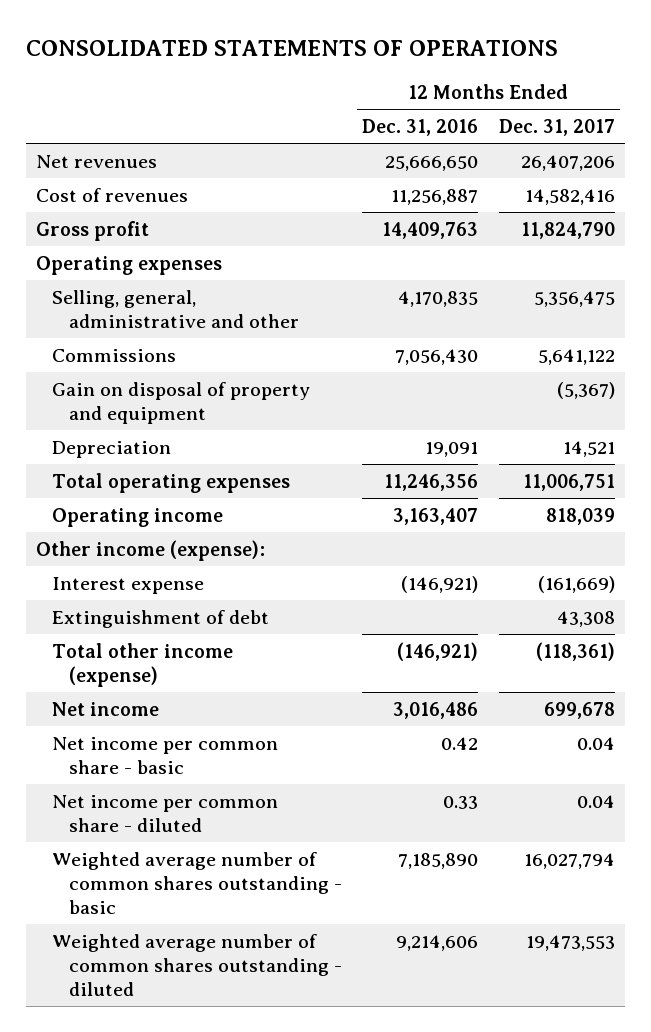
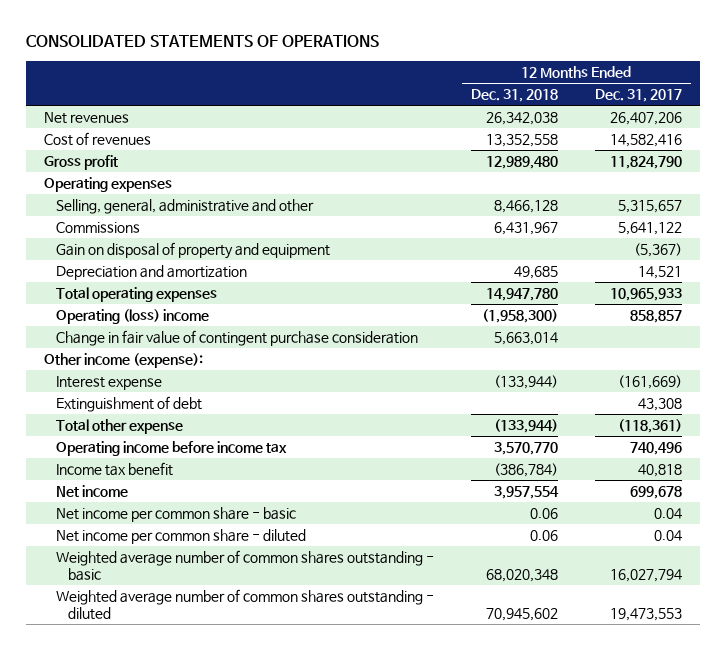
- | 12 Months Ended Dec. 31, 2016 | 12 Months Ended Dec. 31, 2017
+ | 12 Months Ended Dec. 31, 2018 | 12 Months Ended Dec. 31, 2017
- Selling, general, administrative and other | 4,170,835 | 5,356,475
+ Selling, general, administrative and other | 8,466,128 | 5,315,657
- Depreciation | 19,091 | 14,521
- Total operating expenses | 11,246,356 | 11,006,751
- Operating income | 3,163,407 | 818,039
+ Depreciation and amortization | 49,685 | 14,521
+ Total operating expenses | 14,947,780 | 10,965,933
+ Operating (loss) income | (1,958,300) | 858,857
+ Change in fair value of contingent purchase consideration | 5,663,014 |
- Total other income (expense) | (146,921) | (118,361)
+ Total other expense | (133,944) | (118,361)
+ Operating income before income tax | 3,570,770 | 740,496
+ Income tax benefit | (386,784) | 40,818

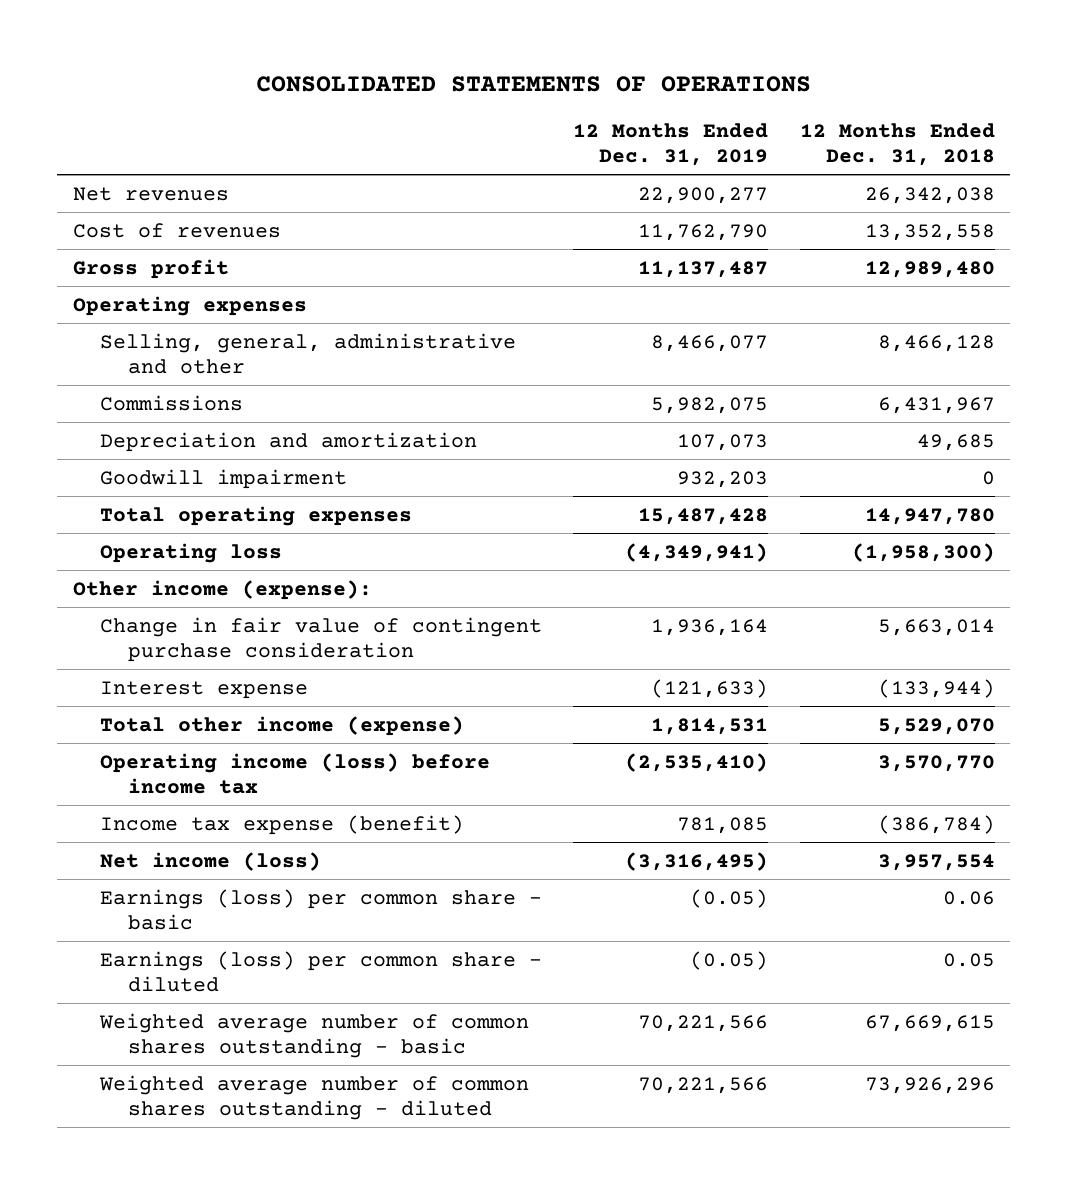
- | 12 Months Ended Dec. 31, 2018 | 12 Months Ended Dec. 31, 2017
+ | 12 Months Ended Dec. 31, 2019 | 12 Months Ended Dec. 31, 2018
- Gain on disposal of property and equipment | | (5,367)
+ Goodwill impairment | 932,203 | 0
- Operating (loss) income | (1,958,300) | 858,857
+ Operating loss | (4,349,941) | (1,958,300)
moved down: Change in fair value of contingent purchase consideration | 1,936,164 | 5,663,014
- Extinguishment of debt | | 43,308
- Total other expense | (133,944) | (118,361)
- Operating income before income tax | 3,570,770 | 740,496
- Income tax benefit | (386,784) | 40,818
- Net income | 3,957,554 | 699,678
- Net income per common share - basic | 0.06 | 0.04
- Net income per common share - diluted | 0.06 | 0.04
- Weighted average number of common shares outstanding - basic | 68,020,348 | 16,027,794
- Weighted average number of common shares outstanding - diluted | 70,945,602 | 19,473,553
+ Total other income (expense) | 1,814,531 | 5,529,070
+ Operating income (loss) before income tax | (2,535,410) | 3,570,770
+ Income tax expense (benefit) | 781,085 | (386,784)
+ Net income (loss) | (3,316,495) | 3,957,554
+ Earnings (loss) per common share - basic | (0.05) | 0.06
+ Earnings (loss) per common share - diluted | (0.05) | 0.05
+ Weighted average number of common shares outstanding - basic | 70,221,566 | 67,669,615
+ Weighted average number of common shares outstanding - diluted | 70,221,566 | 73,926,296

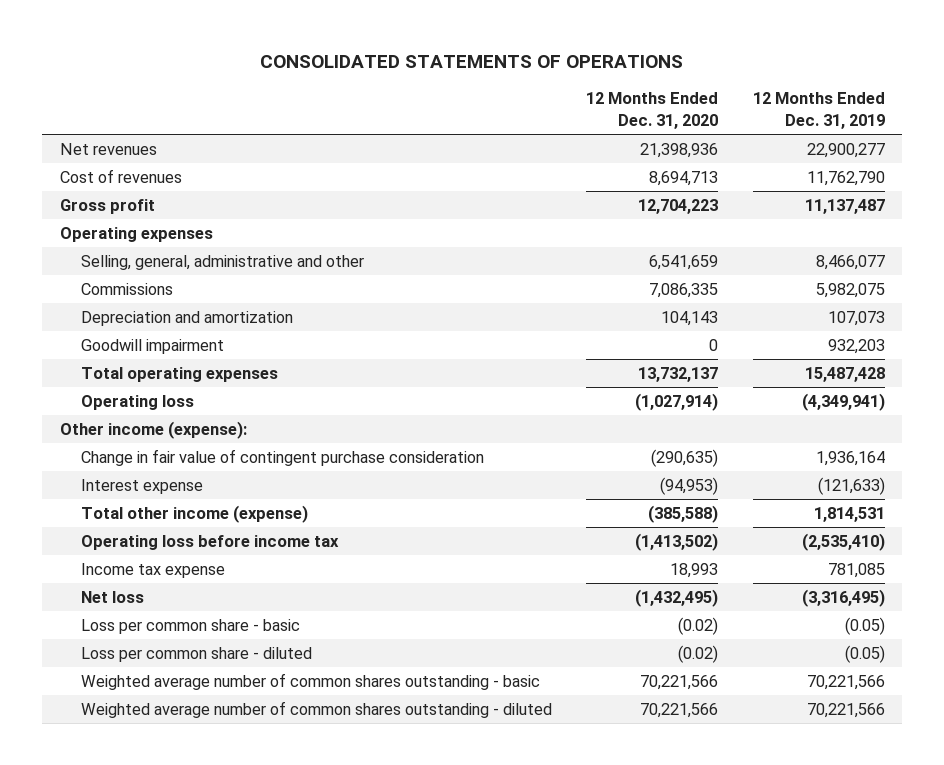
- | 12 Months Ended Dec. 31, 2019 | 12 Months Ended Dec. 31, 2018
+ | 12 Months Ended Dec. 31, 2020 | 12 Months Ended Dec. 31, 2019
- Operating income (loss) before income tax | (2,535,410) | 3,570,770
- Income tax expense (benefit) | 781,085 | (386,784)
- Net income (loss) | (3,316,495) | 3,957,554
- Earnings (loss) per common share - basic | (0.05) | 0.06
- Earnings (loss) per common share - diluted | (0.05) | 0.05
+ Operating loss before income tax | (1,413,502) | (2,535,410)
+ Income tax expense | 18,993 | 781,085
+ Net loss | (1,432,495) | (3,316,495)
+ Loss per common share - basic | (0.02) | (0.05)
+ Loss per common share - diluted | (0.02) | (0.05)

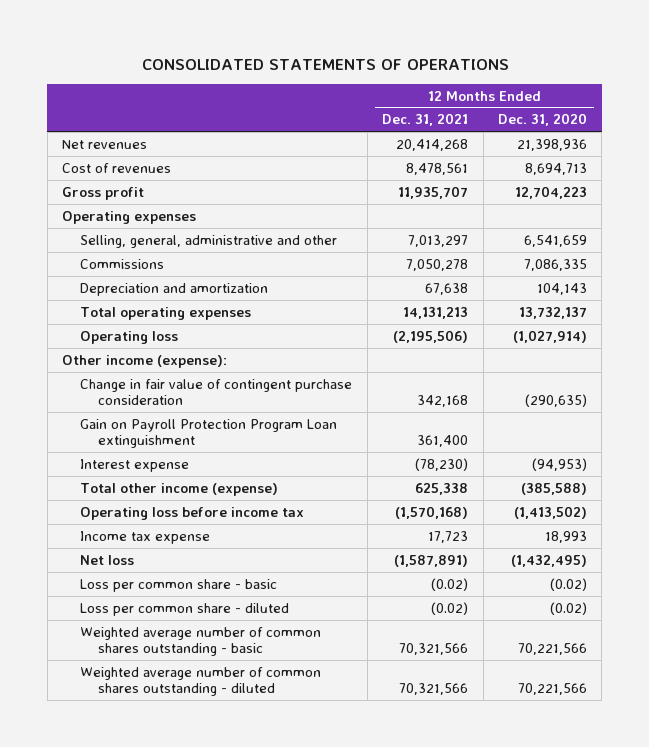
- | 12 Months Ended Dec. 31, 2020 | 12 Months Ended Dec. 31, 2019
+ | 12 Months Ended Dec. 31, 2021 | 12 Months Ended Dec. 31, 2020
- Goodwill impairment | 0 | 932,203
+ Gain on Payroll Protection Program Loan extinguishment | 361,400 |

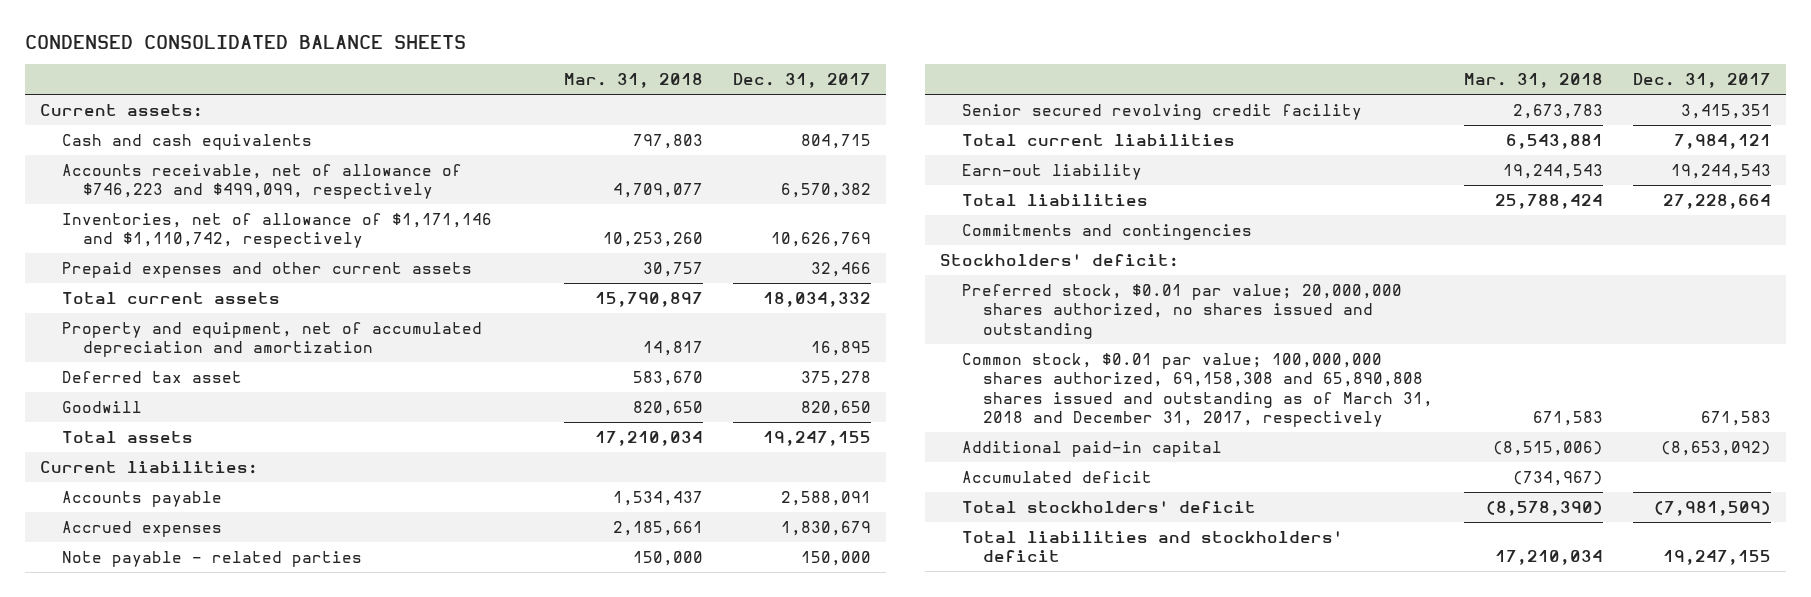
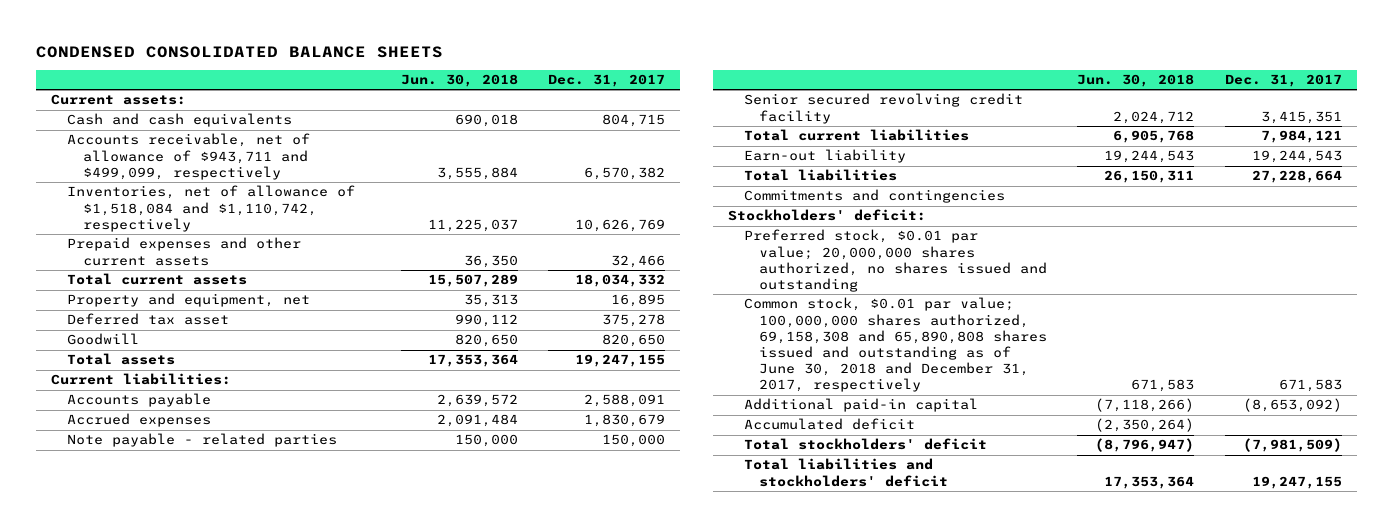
- | Mar. 31, 2018 | Dec. 31, 2017
+ | Jun. 30, 2018 | Dec. 31, 2017
- Accounts receivable, net of allowance of $746,223 and $499,099, respectively | 4,709,077 | 6,570,382
- Inventories, net of allowance of $1,171,146 and $1,110,742, respectively | 10,253,260 | 10,626,769
+ Accounts receivable, net of allowance of $943,711 and $499,099, respectively | 3,555,884 | 6,570,382
+ Inventories, net of allowance of $1,518,084 and $1,110,742, respectively | 11,225,037 | 10,626,769
- Property and equipment, net of accumulated depreciation and amortization | 14,817 | 16,895
+ Property and equipment, net | 35,313 | 16,895
- Common stock, $0.01 par value; 100,000,000 shares authorized, 69,158,308 and 65,890,808 shares issued and outstanding as of March 31, 2018 and December 31, 2017, respectively | 671,583 | 671,583
+ Common stock, $0.01 par value; 100,000,000 shares authorized, 69,158,308 and 65,890,808 shares issued and outstanding as of June 30, 2018 and December 31, 2017, respectively | 671,583 | 671,583

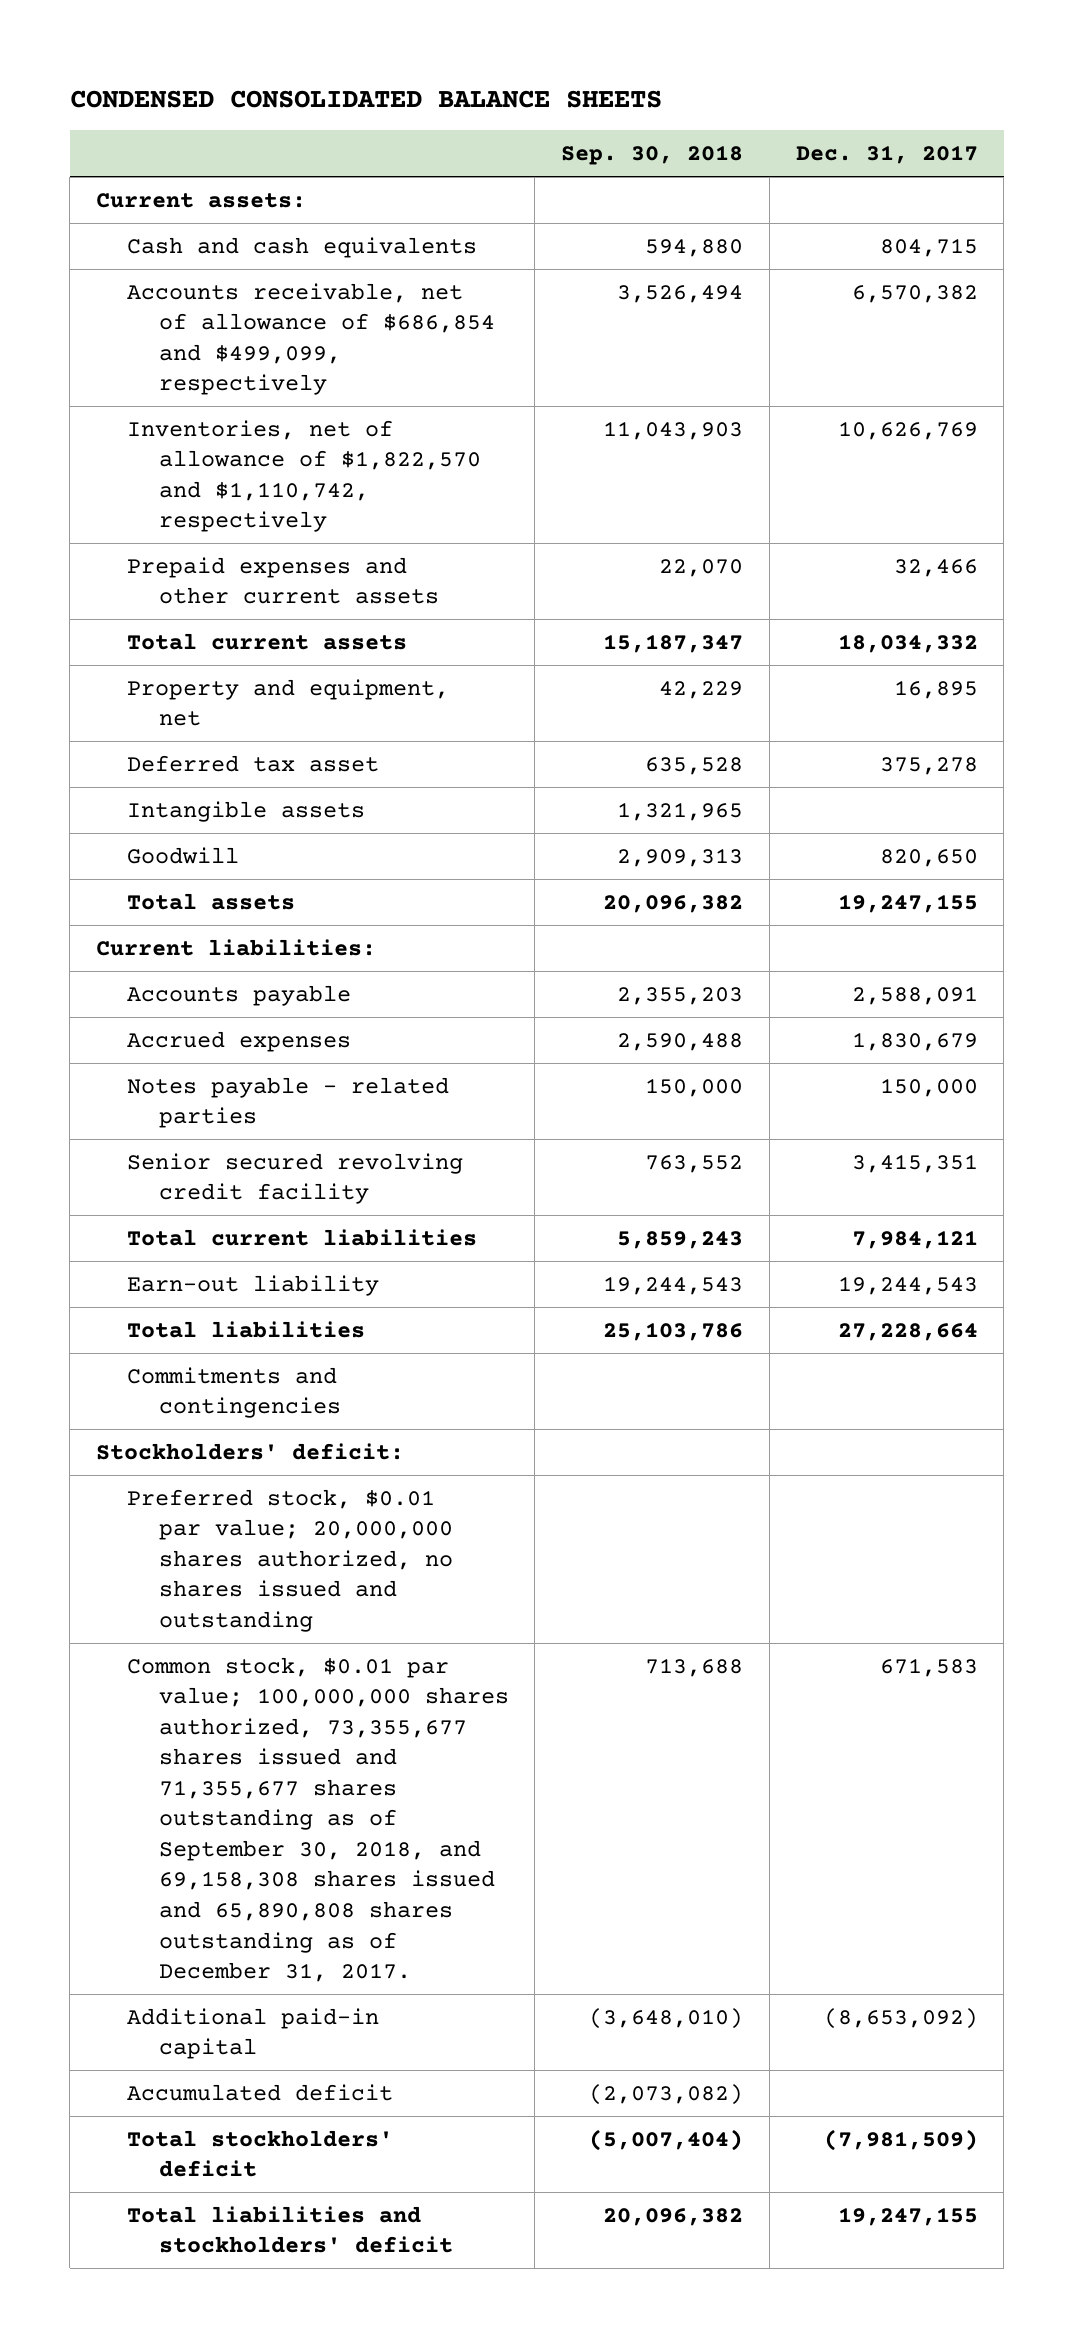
- | Jun. 30, 2018 | Dec. 31, 2017
+ | Sep. 30, 2018 | Dec. 31, 2017
- Accounts receivable, net of allowance of $943,711 and $499,099, respectively | 3,555,884 | 6,570,382
- Inventories, net of allowance of $1,518,084 and $1,110,742, respectively | 11,225,037 | 10,626,769
+ Accounts receivable, net of allowance of $686,854 and $499,099, respectively | 3,526,494 | 6,570,382
+ Inventories, net of allowance of $1,822,570 and $1,110,742, respectively | 11,043,903 | 10,626,769
+ Intangible assets | 1,321,965 |
- Note payable - related parties | 150,000 | 150,000
+ Notes payable - related parties | 150,000 | 150,000
- Common stock, $0.01 par value; 100,000,000 shares authorized, 69,158,308 and 65,890,808 shares issued and outstanding as of June 30, 2018 and December 31, 2017, respectively | 671,583 | 671,583
+ Common stock, $0.01 par value; 100,000,000 shares authorized, 73,355,677 shares issued and 71,355,677 shares outstanding as of September 30, 2018, and 69,158,308 shares issued and 65,890,808 shares outstanding as of December 31, 2017. | 713,688 | 671,583

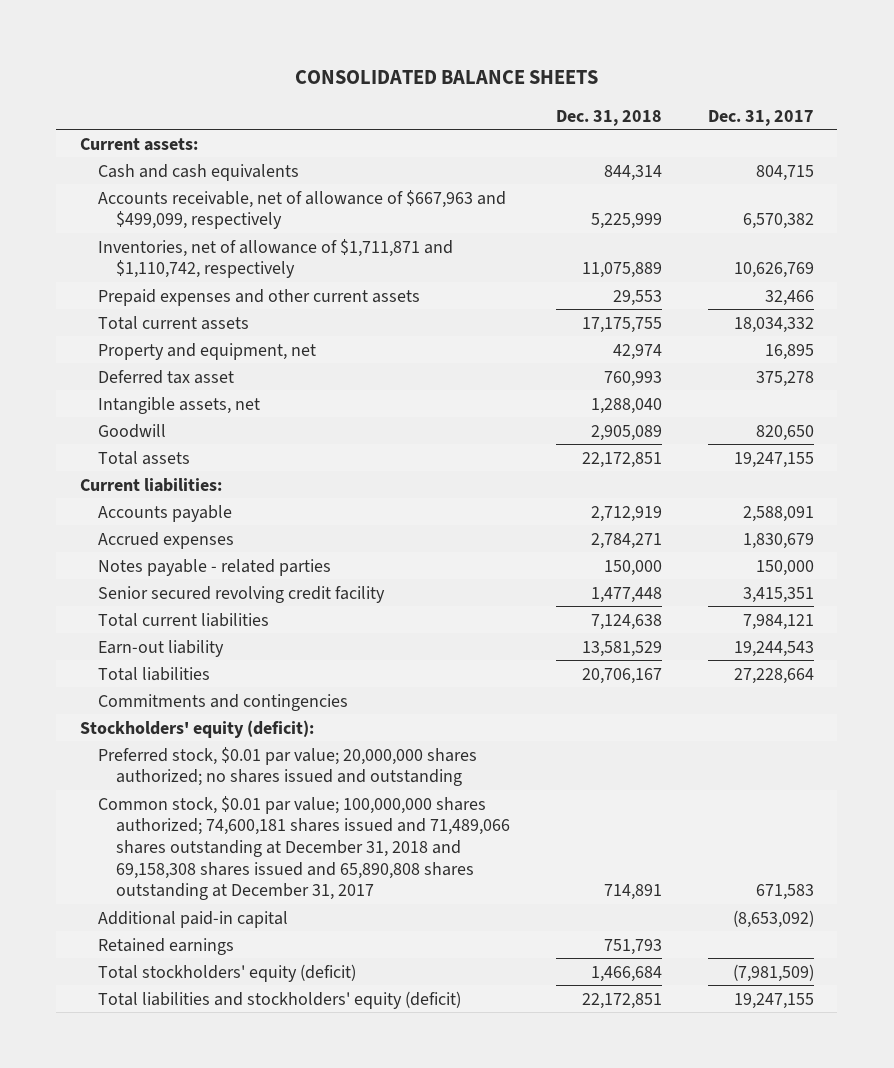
- CONDENSED CONSOLIDATED BALANCE SHEETS
+ CONSOLIDATED BALANCE SHEETS
- | Sep. 30, 2018 | Dec. 31, 2017
+ | Dec. 31, 2018 | Dec. 31, 2017
- Accounts receivable, net of allowance of $686,854 and $499,099, respectively | 3,526,494 | 6,570,382
- Inventories, net of allowance of $1,822,570 and $1,110,742, respectively | 11,043,903 | 10,626,769
+ Accounts receivable, net of allowance of $667,963 and $499,099, respectively | 5,225,999 | 6,570,382
+ Inventories, net of allowance of $1,711,871 and $1,110,742, respectively | 11,075,889 | 10,626,769
- Intangible assets | 1,321,965 |
+ Intangible assets, net | 1,288,040 |
- Stockholders' deficit:
- Preferred stock, $0.01 par value; 20,000,000 shares authorized, no shares issued and outstanding
- Common stock, $0.01 par value; 100,000,000 shares authorized, 73,355,677 shares issued and 71,355,677 shares outstanding as of September 30, 2018, and 69,158,308 shares issued and 65,890,808 shares outstanding as of December 31, 2017. | 713,688 | 671,583
+ Stockholders' equity (deficit):
+ Preferred stock, $0.01 par value; 20,000,000 shares authorized; no shares issued and outstanding
+ Common stock, $0.01 par value; 100,000,000 shares authorized; 74,600,181 shares issued and 71,489,066 shares outstanding at December 31, 2018 and 69,158,308 shares issued and 65,890,808 shares outstanding at December 31, 2017 | 714,891 | 671,583
- Accumulated deficit | (2,073,082) |
- Total stockholders' deficit | (5,007,404) | (7,981,509)
- Total liabilities and stockholders' deficit | 20,096,382 | 19,247,155
+ Retained earnings | 751,793 |
+ Total stockholders' equity (deficit) | 1,466,684 | (7,981,509)
+ Total liabilities and stockholders' equity (deficit) | 22,172,851 | 19,247,155

